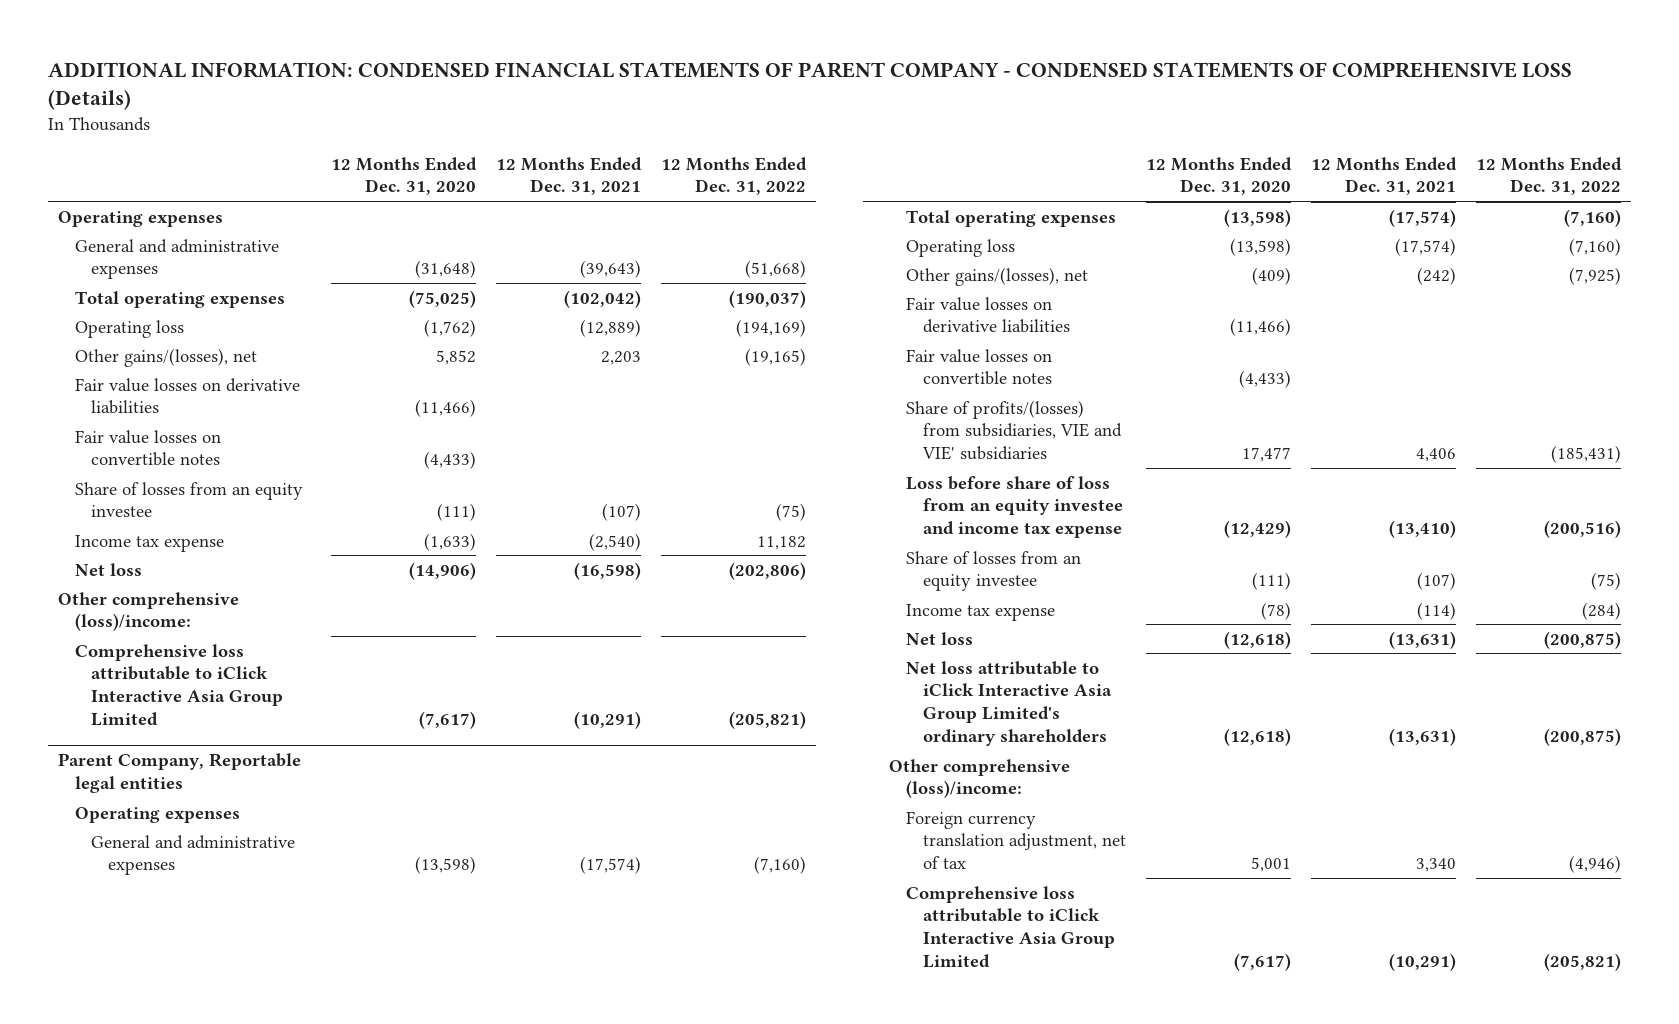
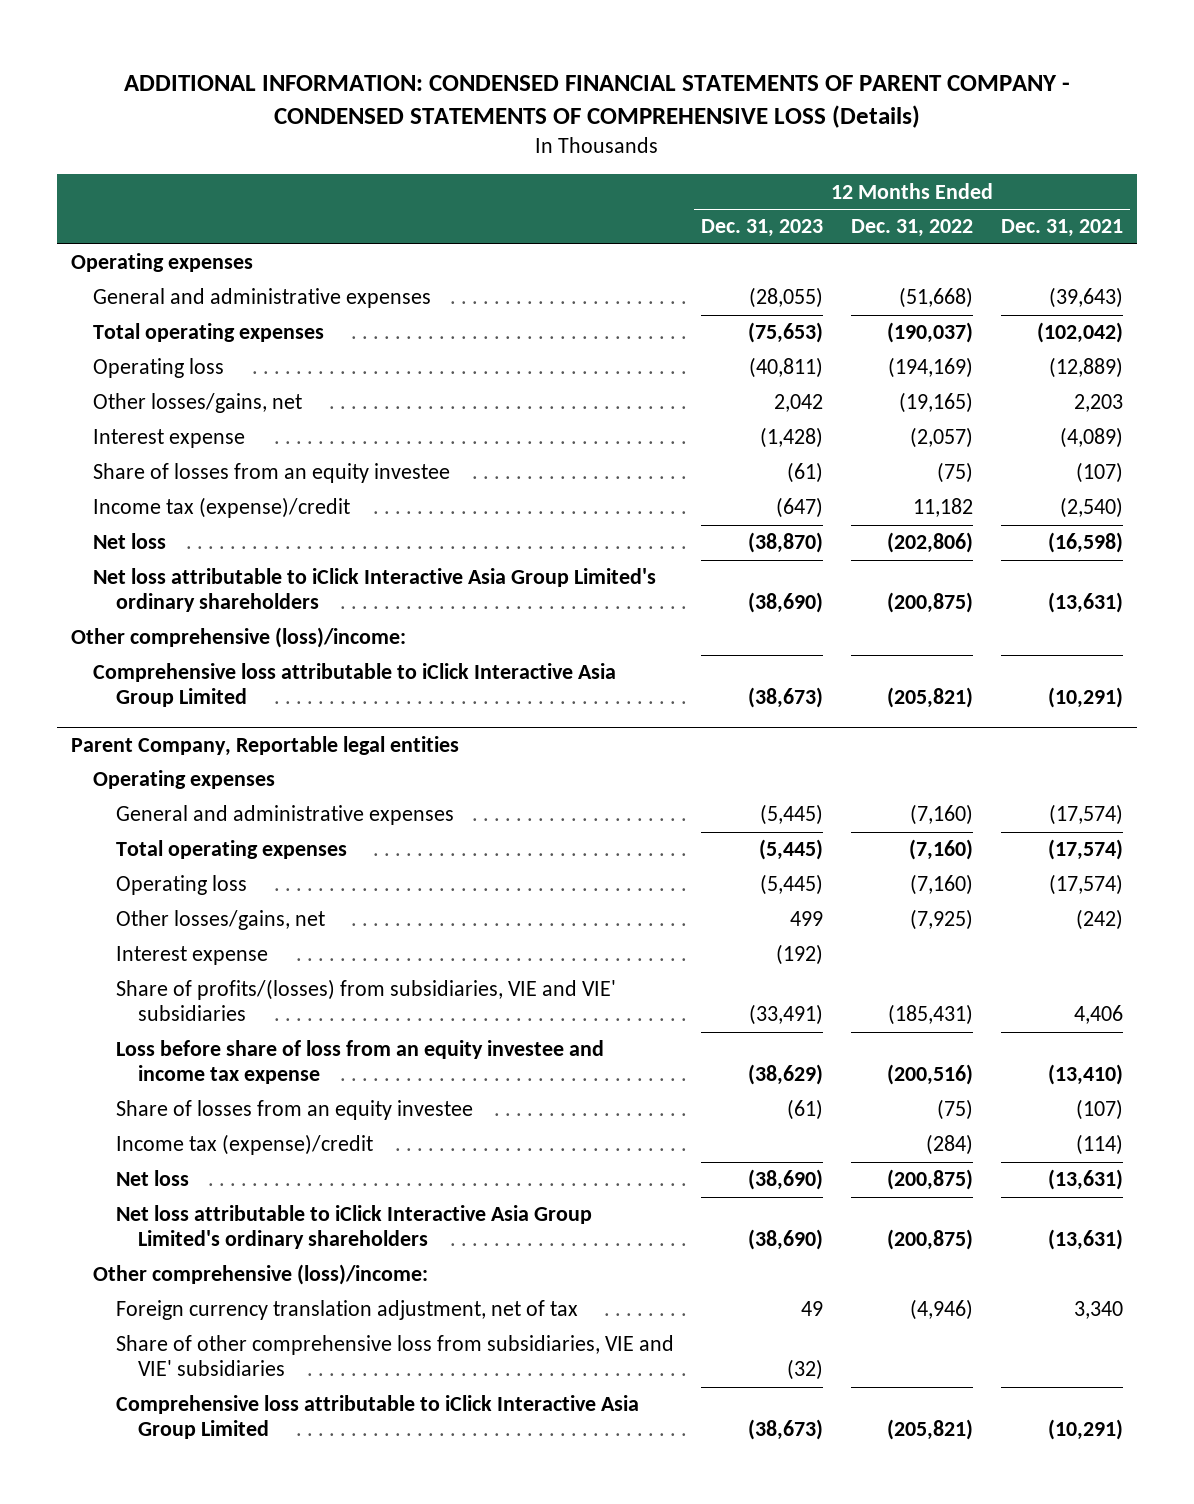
- | 12 Months Ended Dec. 31, 2020 | 12 Months Ended Dec. 31, 2021 | 12 Months Ended Dec. 31, 2022
+ | 12 Months Ended Dec. 31, 2023 | 12 Months Ended Dec. 31, 2022 | 12 Months Ended Dec. 31, 2021
- Other gains/(losses), net | 5,852 | 2,203 | (19,165)
- Fair value losses on derivative liabilities | (11,466) | |
- Fair value losses on convertible notes | (4,433) | |
+ Other losses/gains, net | 2,042 | (19,165) | 2,203
+ Interest expense | (1,428) | (2,057) | (4,089)
- Income tax expense | (1,633) | (2,540) | 11,182
+ Income tax (expense)/credit | (647) | 11,182 | (2,540)
+ Net loss attributable to iClick Interactive Asia Group Limited's ordinary shareholders | (38,690) | (200,875) | (13,631)
@ Parent Company, Reportable legal entities
- Other gains/(losses), net | (409) | (242) | (7,925)
- Fair value losses on derivative liabilities | (11,466) | |
- Fair value losses on convertible notes | (4,433) | |
+ Other losses/gains, net | 499 | (7,925) | (242)
+ Interest expense | (192) | |
- Income tax expense | (78) | (114) | (284)
+ Income tax (expense)/credit | | (284) | (114)
+ Share of other comprehensive loss from subsidiaries, VIE and VIE' subsidiaries | (32) | |

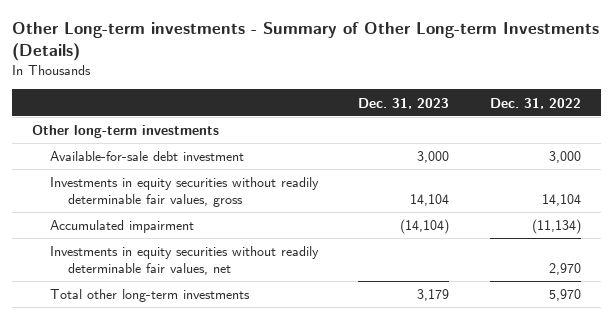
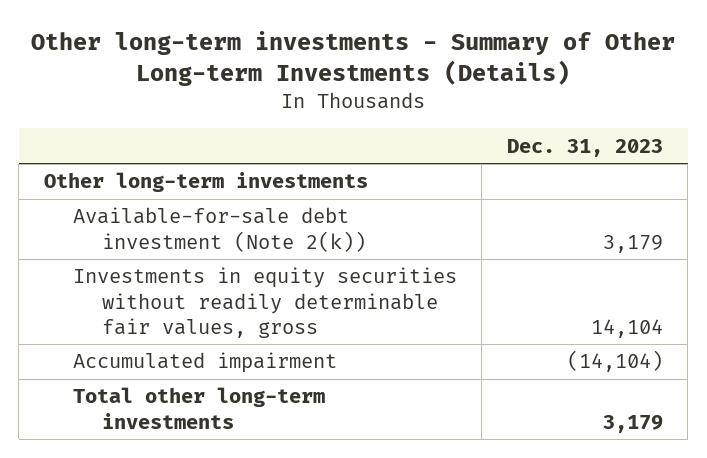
- Other Long-term investments - Summary of Other Long-term Investments (Details)
+ Other long-term investments - Summary of Other Long-term Investments (Details)
- | Dec. 31, 2023 | Dec. 31, 2022
+ | Dec. 31, 2023
- Available-for-sale debt investment | 3,000 | 3,000
+ Available-for-sale debt investment (Note 2(k)) | 3,179
- Investments in equity securities without readily determinable fair values, net | | 2,970

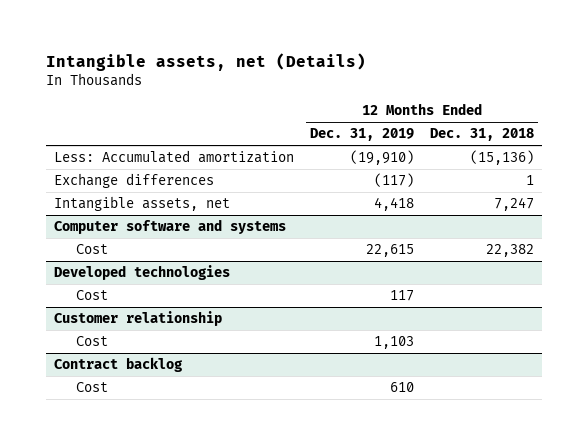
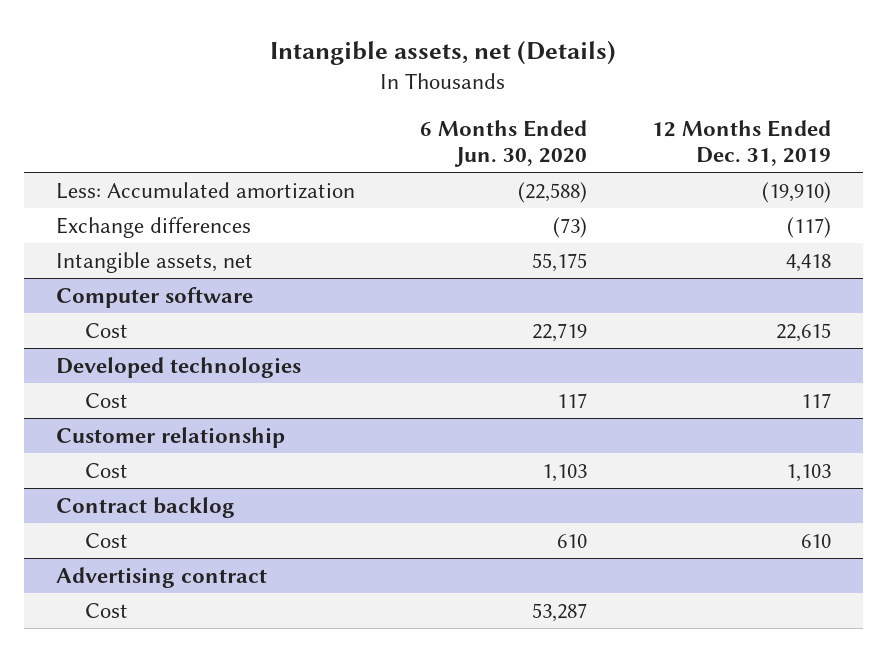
- | 12 Months Ended Dec. 31, 2019 | 12 Months Ended Dec. 31, 2018
+ | 6 Months Ended Jun. 30, 2020 | 12 Months Ended Dec. 31, 2019
- Computer software and systems
+ Computer software
+ Advertising contract
+ Cost | 53,287 |

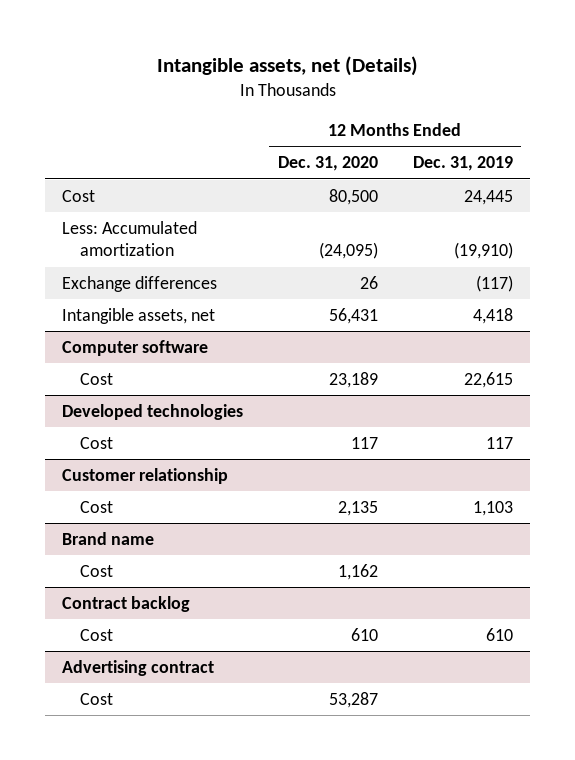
- | 6 Months Ended Jun. 30, 2020 | 12 Months Ended Dec. 31, 2019
+ | 12 Months Ended Dec. 31, 2020 | 12 Months Ended Dec. 31, 2019
+ Cost | 80,500 | 24,445
+ Brand name
+ Cost | 1,162 |

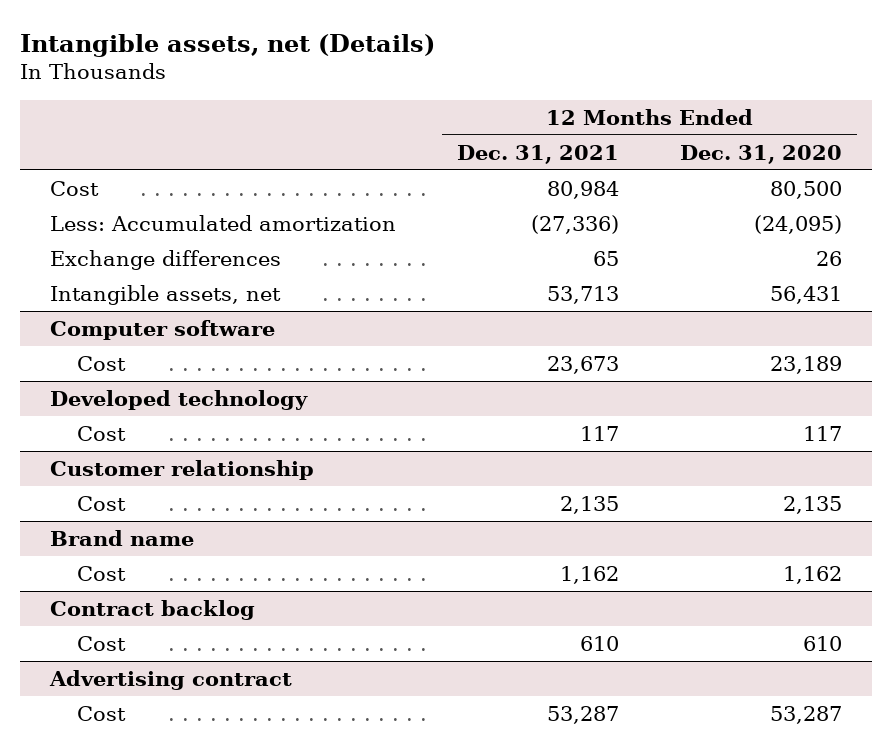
- | 12 Months Ended Dec. 31, 2020 | 12 Months Ended Dec. 31, 2019
+ | 12 Months Ended Dec. 31, 2021 | 12 Months Ended Dec. 31, 2020
- Developed technologies
+ Developed technology

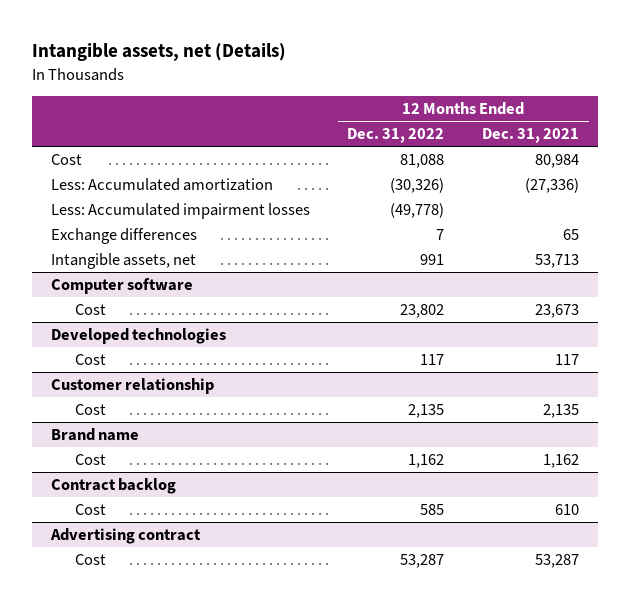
- | 12 Months Ended Dec. 31, 2021 | 12 Months Ended Dec. 31, 2020
+ | 12 Months Ended Dec. 31, 2022 | 12 Months Ended Dec. 31, 2021
+ Less: Accumulated impairment losses | (49,778) |
- Developed technology
+ Developed technologies

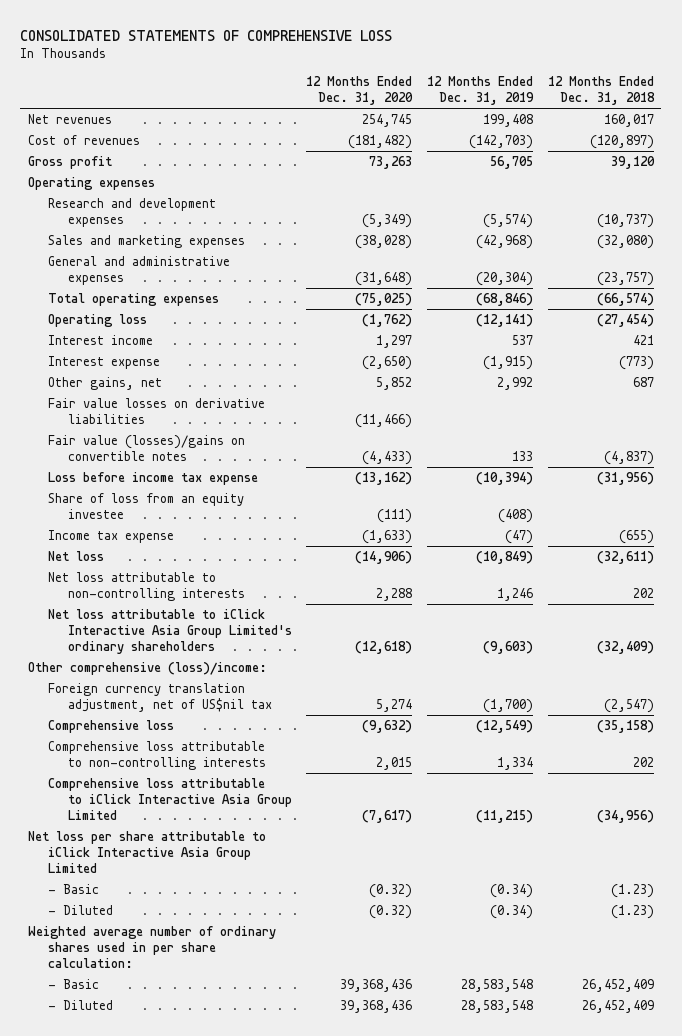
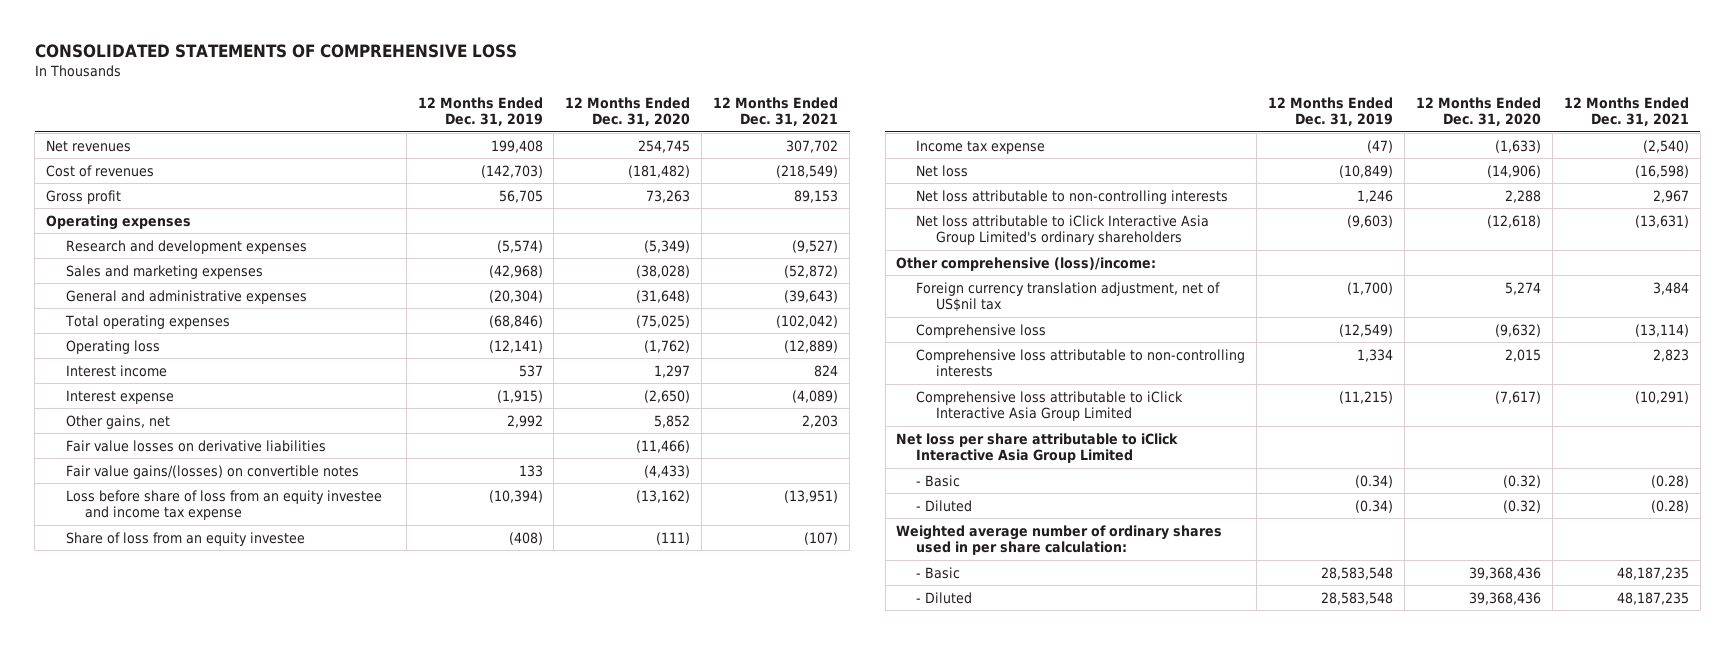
- | 12 Months Ended Dec. 31, 2020 | 12 Months Ended Dec. 31, 2019 | 12 Months Ended Dec. 31, 2018
+ | 12 Months Ended Dec. 31, 2019 | 12 Months Ended Dec. 31, 2020 | 12 Months Ended Dec. 31, 2021
- Fair value (losses)/gains on convertible notes | (4,433) | 133 | (4,837)
- Loss before income tax expense | (13,162) | (10,394) | (31,956)
+ Fair value gains/(losses) on convertible notes | 133 | (4,433) |
+ Loss before share of loss from an equity investee and income tax expense | (10,394) | (13,162) | (13,951)

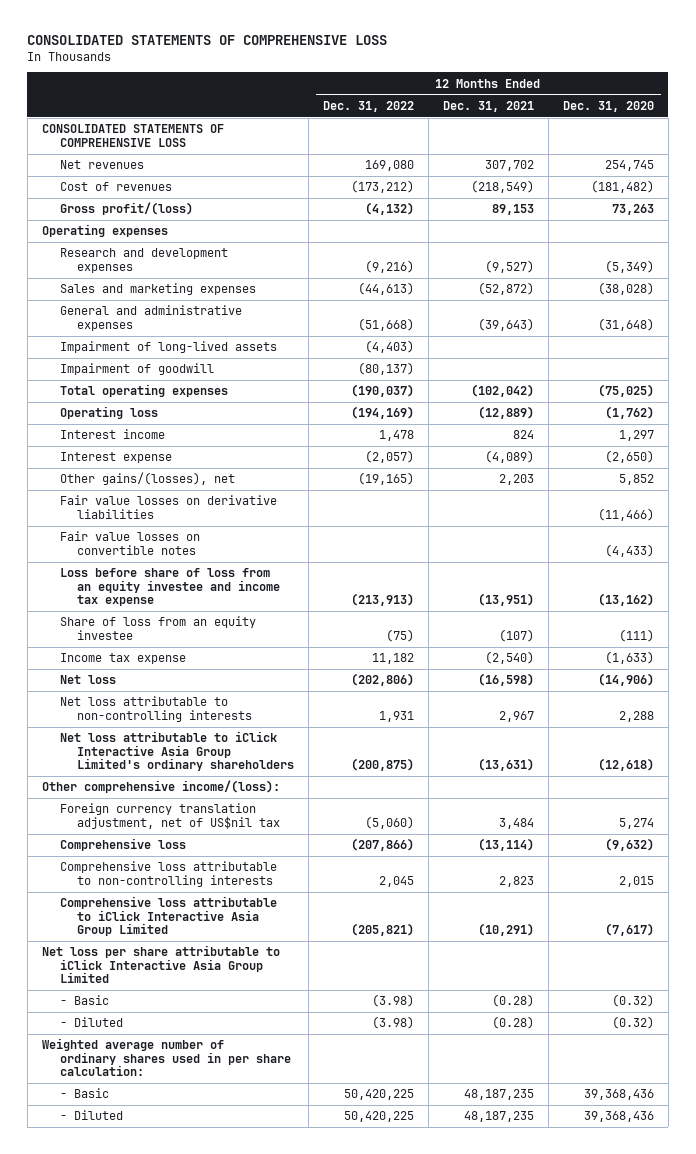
- | 12 Months Ended Dec. 31, 2019 | 12 Months Ended Dec. 31, 2020 | 12 Months Ended Dec. 31, 2021
+ | 12 Months Ended Dec. 31, 2022 | 12 Months Ended Dec. 31, 2021 | 12 Months Ended Dec. 31, 2020
+ CONSOLIDATED STATEMENTS OF COMPREHENSIVE LOSS
- Gross profit | 56,705 | 73,263 | 89,153
+ Gross profit/(loss) | (4,132) | 89,153 | 73,263
+ Impairment of long-lived assets | (4,403) | |
+ Impairment of goodwill | (80,137) | |
- Other gains, net | 2,992 | 5,852 | 2,203
+ Other gains/(losses), net | (19,165) | 2,203 | 5,852
- Fair value gains/(losses) on convertible notes | 133 | (4,433) |
+ Fair value losses on convertible notes | | | (4,433)
- Other comprehensive (loss)/income:
+ Other comprehensive income/(loss):

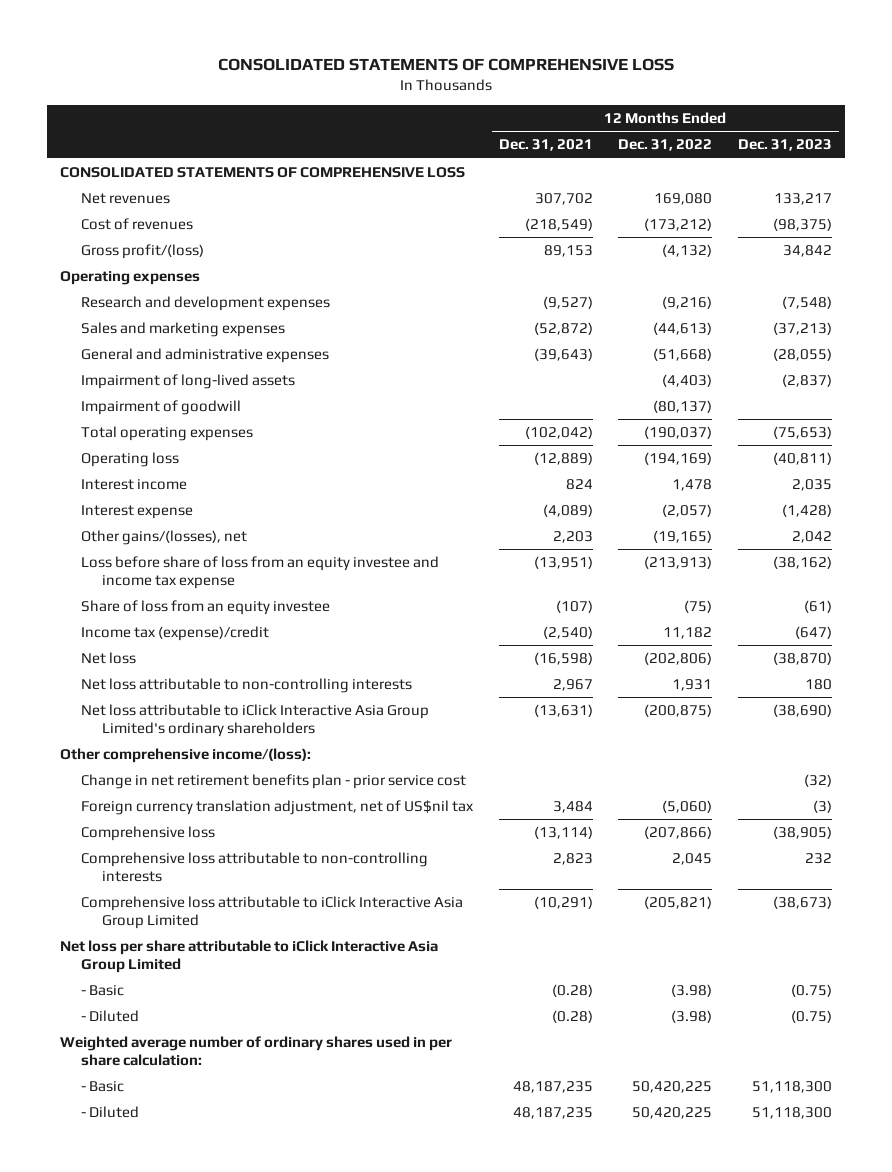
- | 12 Months Ended Dec. 31, 2022 | 12 Months Ended Dec. 31, 2021 | 12 Months Ended Dec. 31, 2020
+ | 12 Months Ended Dec. 31, 2021 | 12 Months Ended Dec. 31, 2022 | 12 Months Ended Dec. 31, 2023
- Fair value losses on derivative liabilities | | | (11,466)
- Fair value losses on convertible notes | | | (4,433)
- Income tax expense | 11,182 | (2,540) | (1,633)
+ Income tax (expense)/credit | (2,540) | 11,182 | (647)
+ Change in net retirement benefits plan - prior service cost | | | (32)

